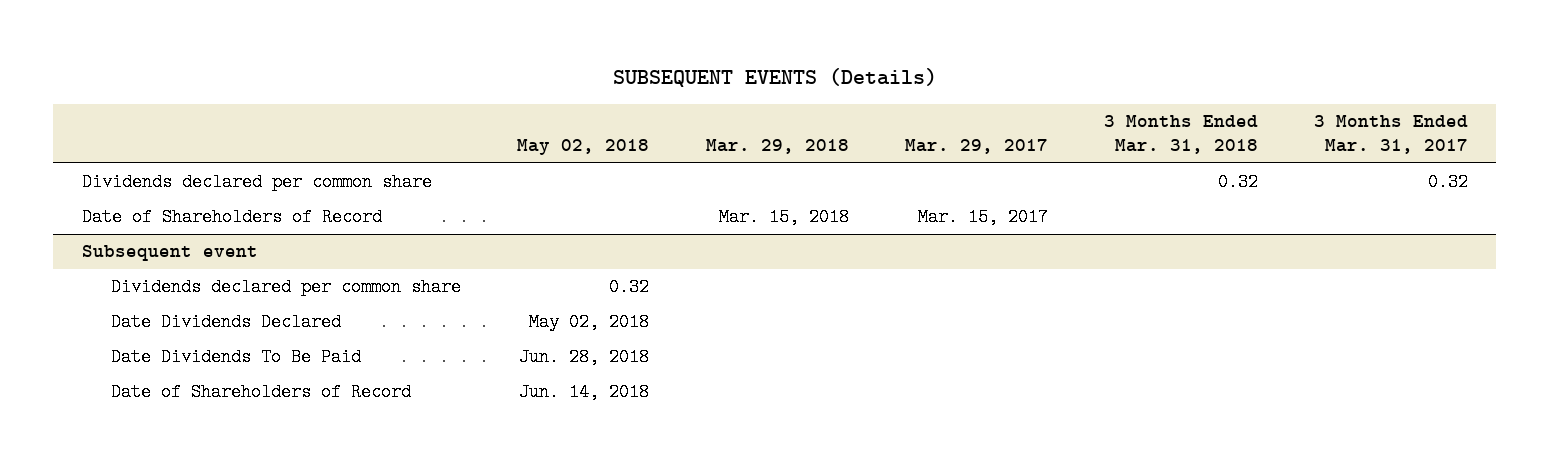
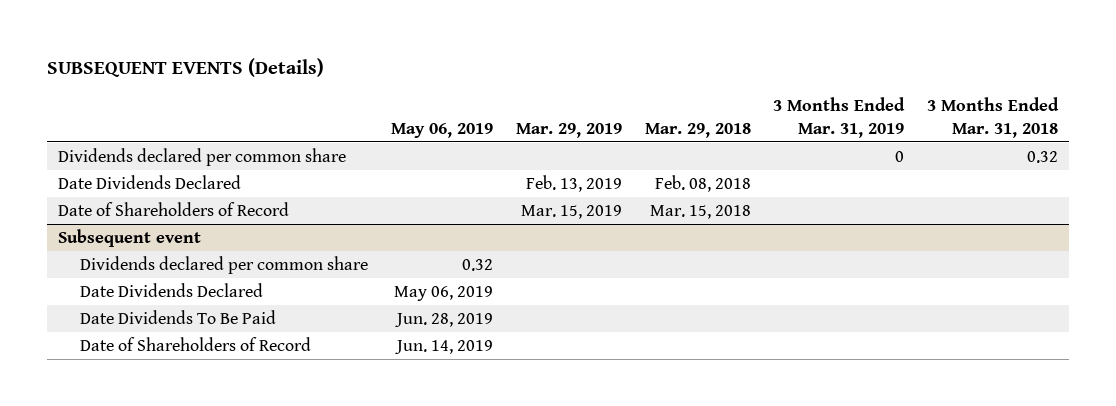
- | May 02, 2018 | Mar. 29, 2018 | Mar. 29, 2017 | 3 Months Ended Mar. 31, 2018 | 3 Months Ended Mar. 31, 2017
+ | May 06, 2019 | Mar. 29, 2019 | Mar. 29, 2018 | 3 Months Ended Mar. 31, 2019 | 3 Months Ended Mar. 31, 2018
+ Date Dividends Declared | | Feb. 13, 2019 | Feb. 08, 2018 | |

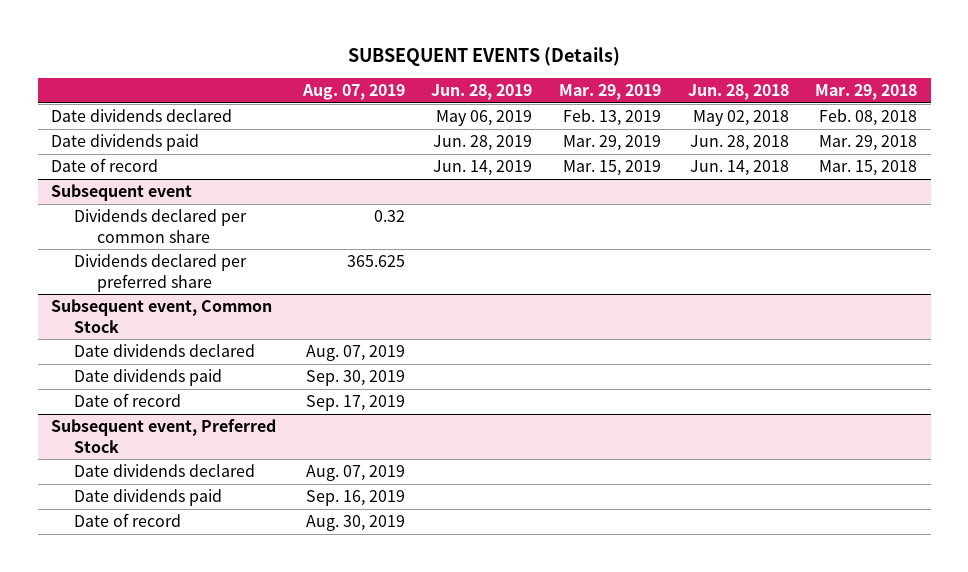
- | May 06, 2019 | Mar. 29, 2019 | Mar. 29, 2018 | 3 Months Ended Mar. 31, 2019 | 3 Months Ended Mar. 31, 2018
+ | Aug. 07, 2019 | Jun. 28, 2019 | Mar. 29, 2019 | Jun. 28, 2018 | Mar. 29, 2018
- Dividends declared per common share | | | | 0 | 0.32
- Date Dividends Declared | | Feb. 13, 2019 | Feb. 08, 2018 | |
- Date of Shareholders of Record | | Mar. 15, 2019 | Mar. 15, 2018 | |
+ Date dividends declared | | May 06, 2019 | Feb. 13, 2019 | May 02, 2018 | Feb. 08, 2018
+ Date dividends paid | | Jun. 28, 2019 | Mar. 29, 2019 | Jun. 28, 2018 | Mar. 29, 2018
+ Date of record | | Jun. 14, 2019 | Mar. 15, 2019 | Jun. 14, 2018 | Mar. 15, 2018
@ Subsequent event
- Date Dividends Declared | May 06, 2019 | | | |
- Date Dividends To Be Paid | Jun. 28, 2019 | | | |
- Date of Shareholders of Record | Jun. 14, 2019 | | | |
+ Dividends declared per preferred share | 365.625 | | | |
+ Subsequent event, Common Stock
+ Date dividends declared | Aug. 07, 2019 | | | |
+ Date dividends paid | Sep. 30, 2019 | | | |
+ Date of record | Sep. 17, 2019 | | | |
+ Subsequent event, Preferred Stock
+ Date dividends declared | Aug. 07, 2019 | | | |
+ Date dividends paid | Sep. 16, 2019 | | | |
+ Date of record | Aug. 30, 2019 | | | |

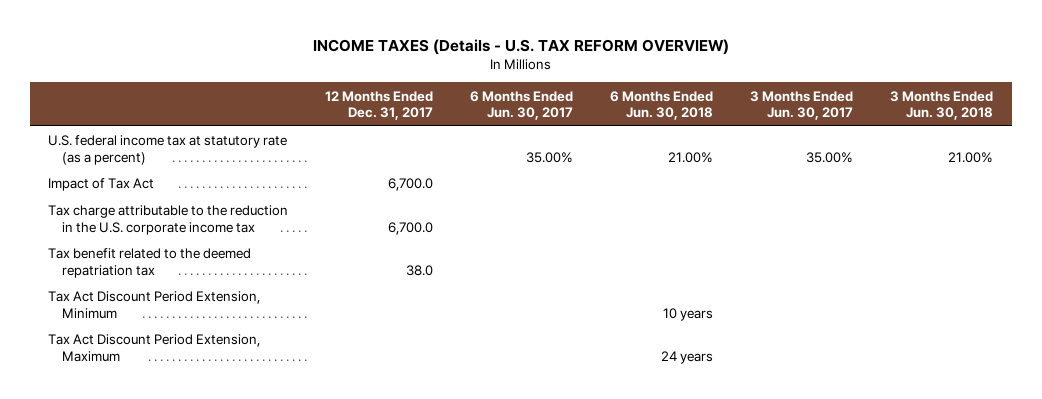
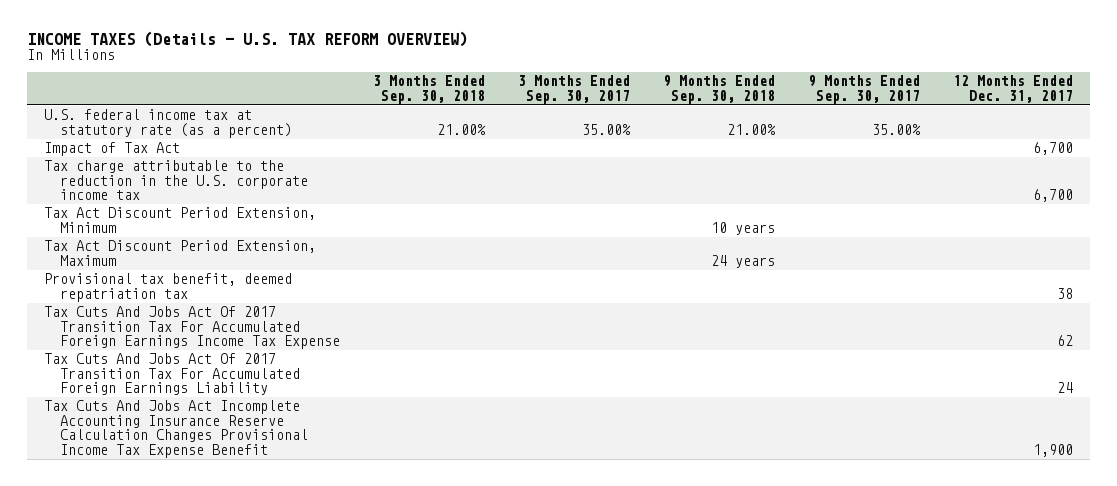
- | 12 Months Ended Dec. 31, 2017 | 6 Months Ended Jun. 30, 2017 | 6 Months Ended Jun. 30, 2018 | 3 Months Ended Jun. 30, 2017 | 3 Months Ended Jun. 30, 2018
+ | 3 Months Ended Sep. 30, 2018 | 3 Months Ended Sep. 30, 2017 | 9 Months Ended Sep. 30, 2018 | 9 Months Ended Sep. 30, 2017 | 12 Months Ended Dec. 31, 2017
- Impact of Tax Act | 6,700.0 | | | |
- Tax charge attributable to the reduction in the U.S. corporate income tax | 6,700.0 | | | |
- Tax benefit related to the deemed repatriation tax | 38.0 | | | |
+ Impact of Tax Act | | | | | 6,700
+ Tax charge attributable to the reduction in the U.S. corporate income tax | | | | | 6,700
+ Provisional tax benefit, deemed repatriation tax | | | | | 38
+ Tax Cuts And Jobs Act Of 2017 Transition Tax For Accumulated Foreign Earnings Income Tax Expense | | | | | 62
+ Tax Cuts And Jobs Act Of 2017 Transition Tax For Accumulated Foreign Earnings Liability | | | | | 24
+ Tax Cuts And Jobs Act Incomplete Accounting Insurance Reserve Calculation Changes Provisional Income Tax Expense Benefit | | | | | 1,900

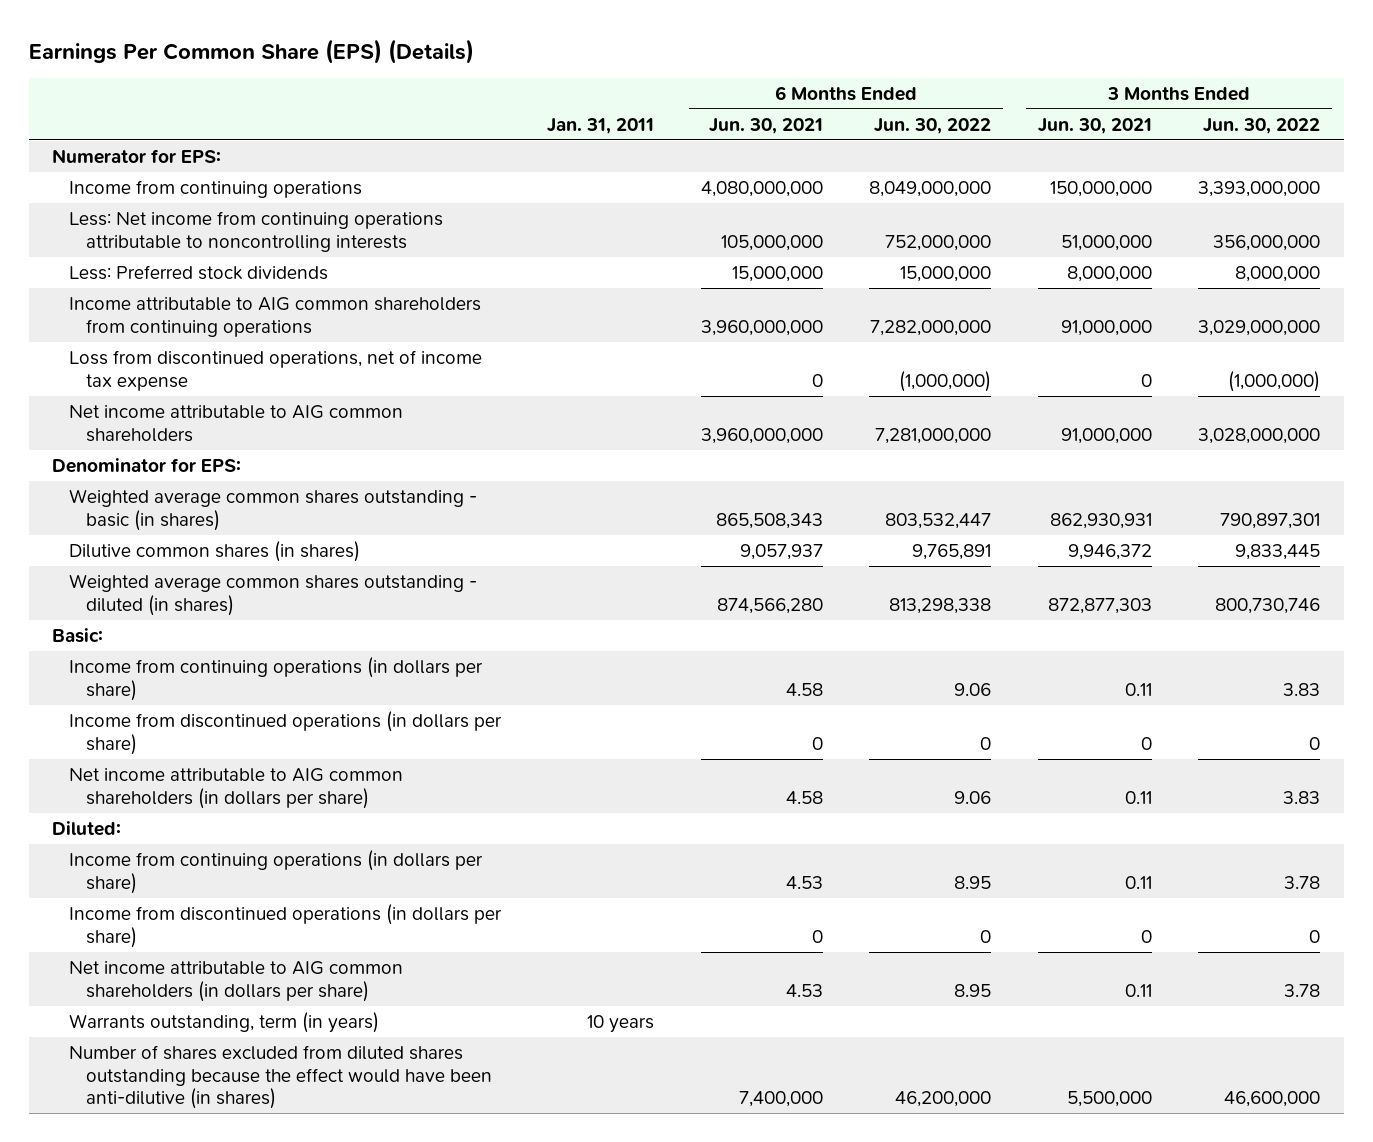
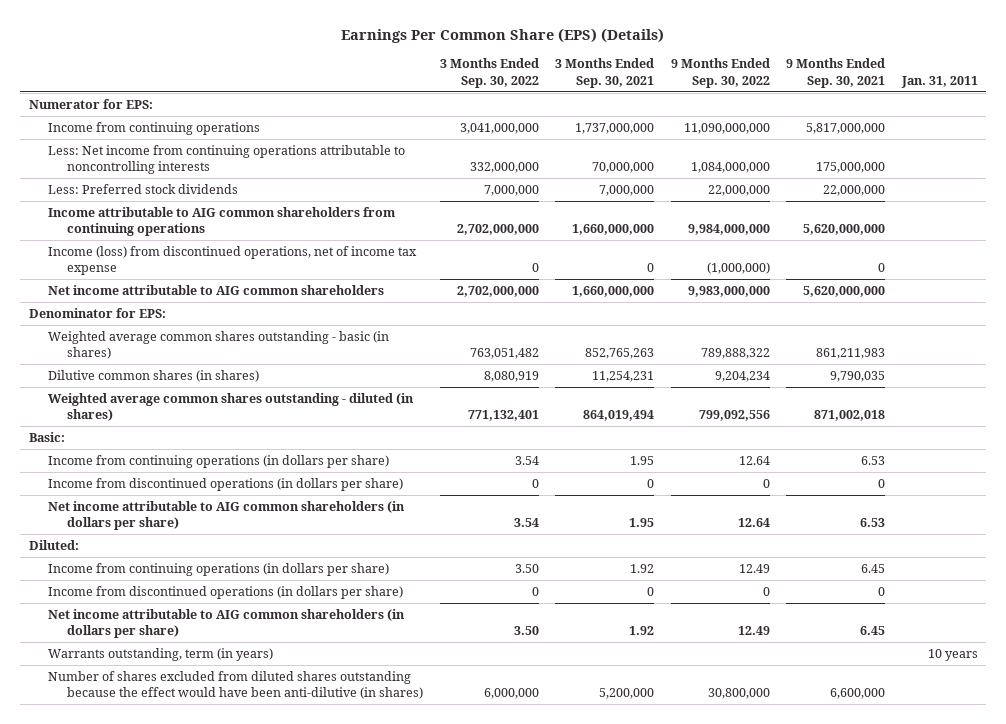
- | Jan. 31, 2011 | 6 Months Ended Jun. 30, 2021 | 6 Months Ended Jun. 30, 2022 | 3 Months Ended Jun. 30, 2021 | 3 Months Ended Jun. 30, 2022
+ | 3 Months Ended Sep. 30, 2022 | 3 Months Ended Sep. 30, 2021 | 9 Months Ended Sep. 30, 2022 | 9 Months Ended Sep. 30, 2021 | Jan. 31, 2011
- Loss from discontinued operations, net of income tax expense | | 0 | (1,000,000) | 0 | (1,000,000)
+ Income (loss) from discontinued operations, net of income tax expense | 0 | 0 | (1,000,000) | 0 |

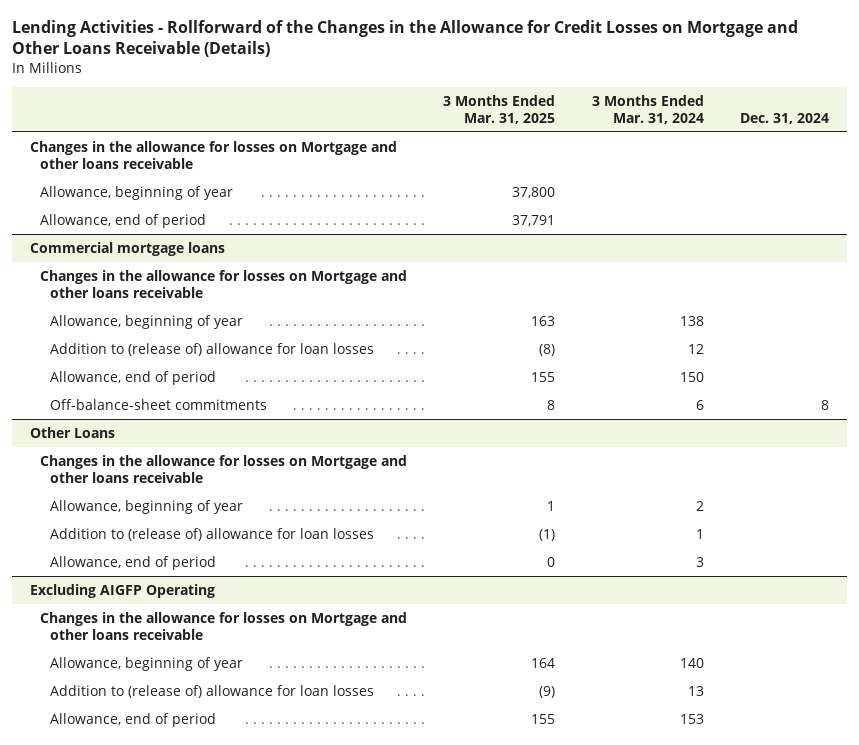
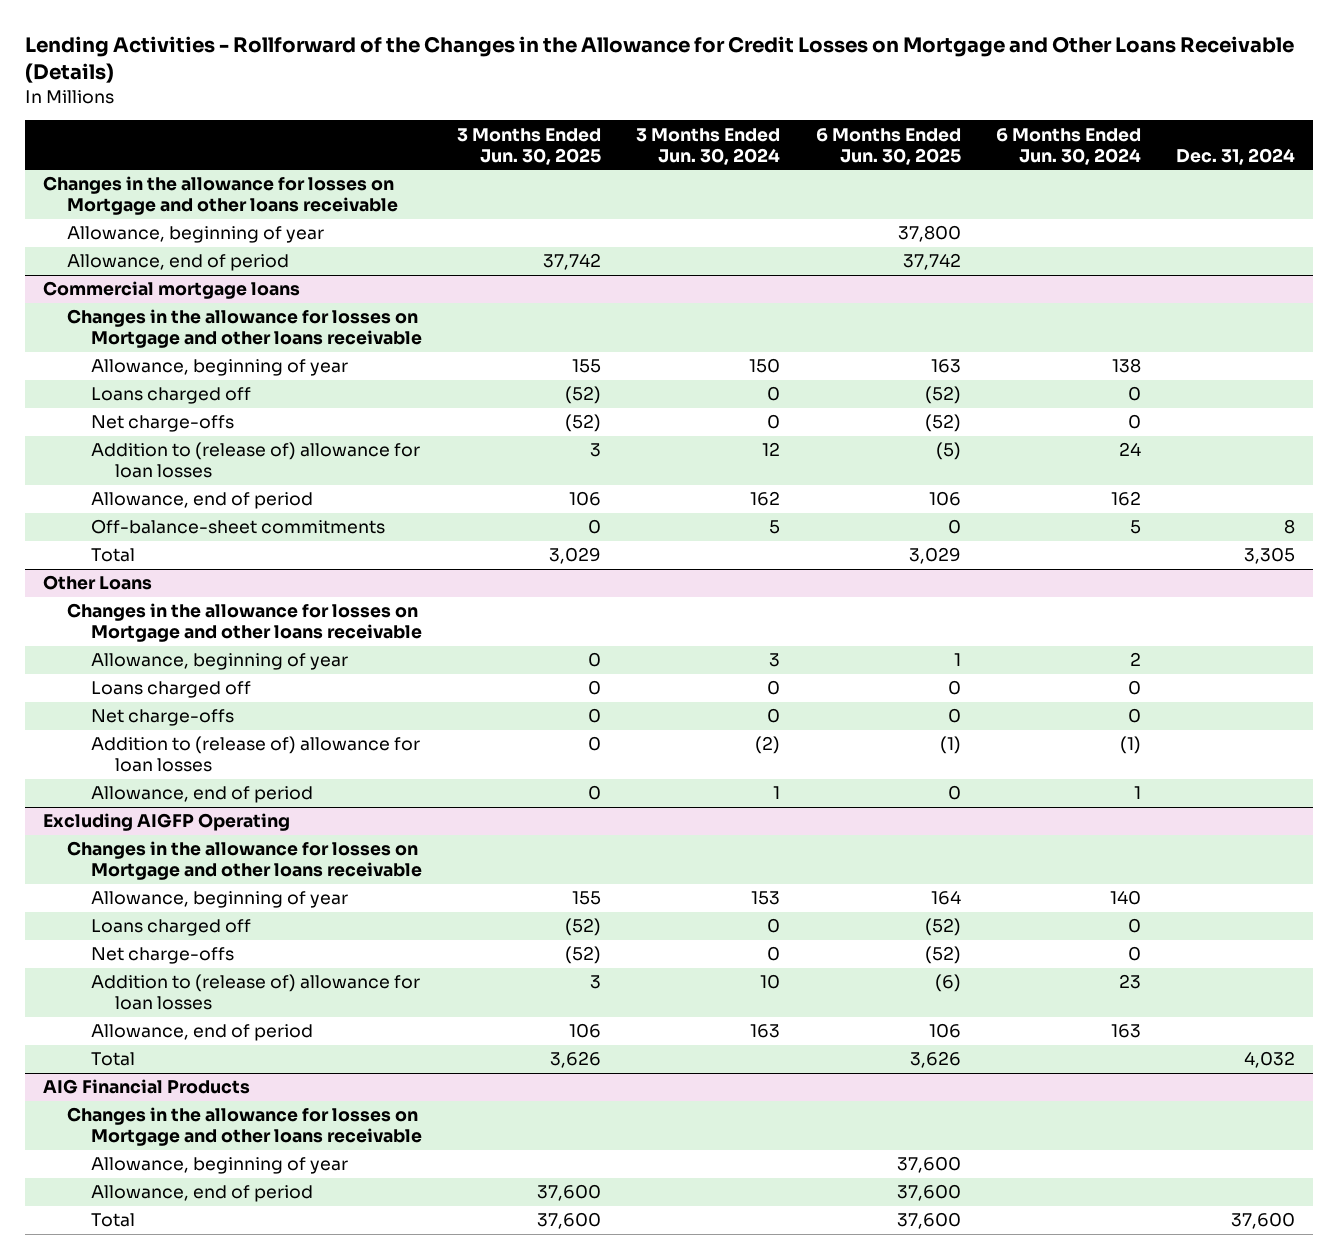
- | 3 Months Ended Mar. 31, 2025 | 3 Months Ended Mar. 31, 2024 | Dec. 31, 2024
+ | 3 Months Ended Jun. 30, 2025 | 3 Months Ended Jun. 30, 2024 | 6 Months Ended Jun. 30, 2025 | 6 Months Ended Jun. 30, 2024 | Dec. 31, 2024
@ Commercial mortgage loans
+ Loans charged off | (52) | 0 | (52) | 0 |
+ Net charge-offs | (52) | 0 | (52) | 0 |
+ Total | 3,029 | | 3,029 | | 3,305
@ Other Loans
+ Loans charged off | 0 | 0 | 0 | 0 |
+ Net charge-offs | 0 | 0 | 0 | 0 |
@ Excluding AIGFP Operating
+ Loans charged off | (52) | 0 | (52) | 0 |
+ Net charge-offs | (52) | 0 | (52) | 0 |
+ Total | 3,626 | | 3,626 | | 4,032
+ AIG Financial Products
+ Changes in the allowance for losses on Mortgage and other loans receivable
+ Allowance, beginning of year | | | 37,600 | |
+ Allowance, end of period | 37,600 | | 37,600 | |
+ Total | 37,600 | | 37,600 | | 37,600

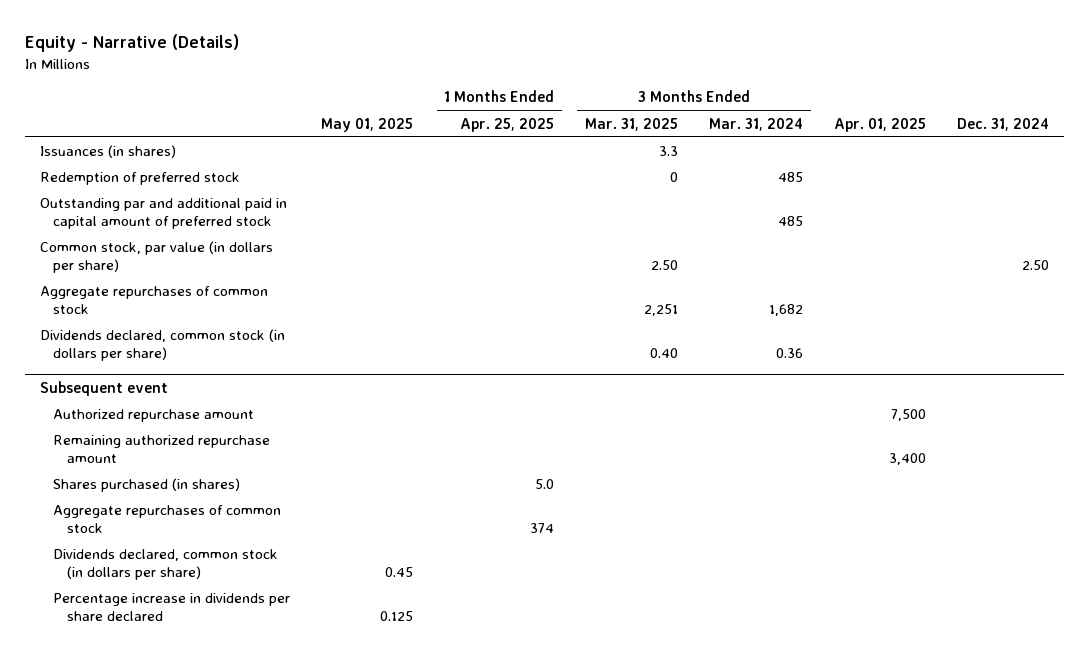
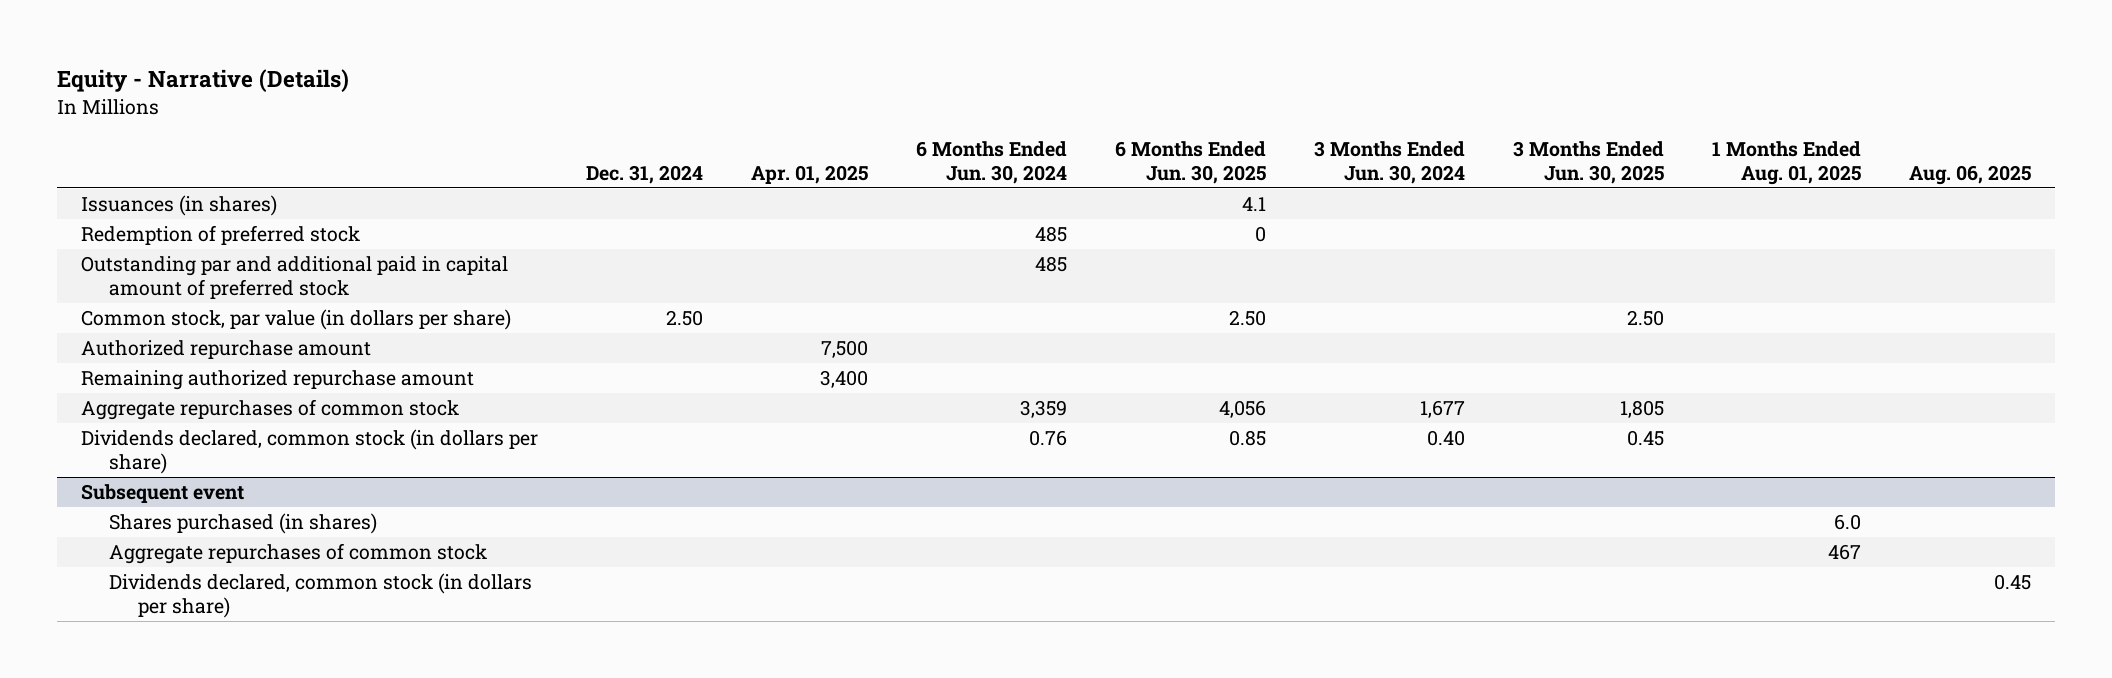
- | May 01, 2025 | 1 Months Ended Apr. 25, 2025 | 3 Months Ended Mar. 31, 2025 | 3 Months Ended Mar. 31, 2024 | Apr. 01, 2025 | Dec. 31, 2024
+ | Dec. 31, 2024 | Apr. 01, 2025 | 6 Months Ended Jun. 30, 2024 | 6 Months Ended Jun. 30, 2025 | 3 Months Ended Jun. 30, 2024 | 3 Months Ended Jun. 30, 2025 | 1 Months Ended Aug. 01, 2025 | Aug. 06, 2025
+ Authorized repurchase amount | | 7,500 | | | | | |
+ Remaining authorized repurchase amount | | 3,400 | | | | | |
@ Subsequent event
- Authorized repurchase amount | | | | | 7,500 |
- Remaining authorized repurchase amount | | | | | 3,400 |
- Percentage increase in dividends per share declared | 0.125 | | | | |

